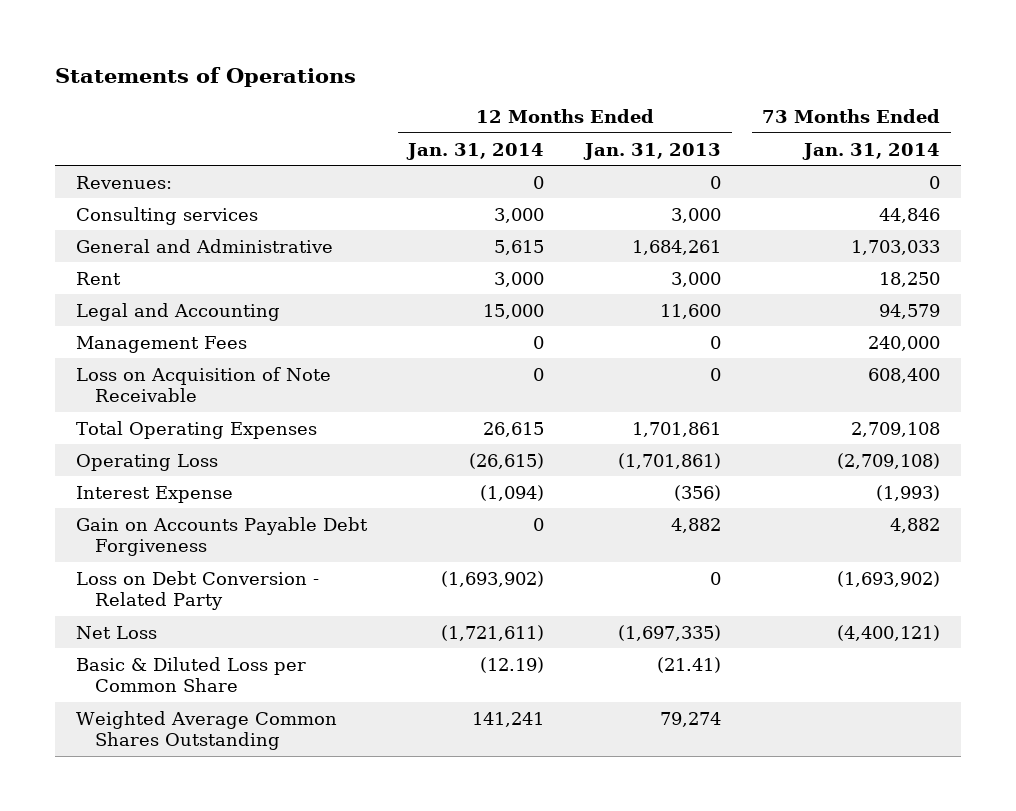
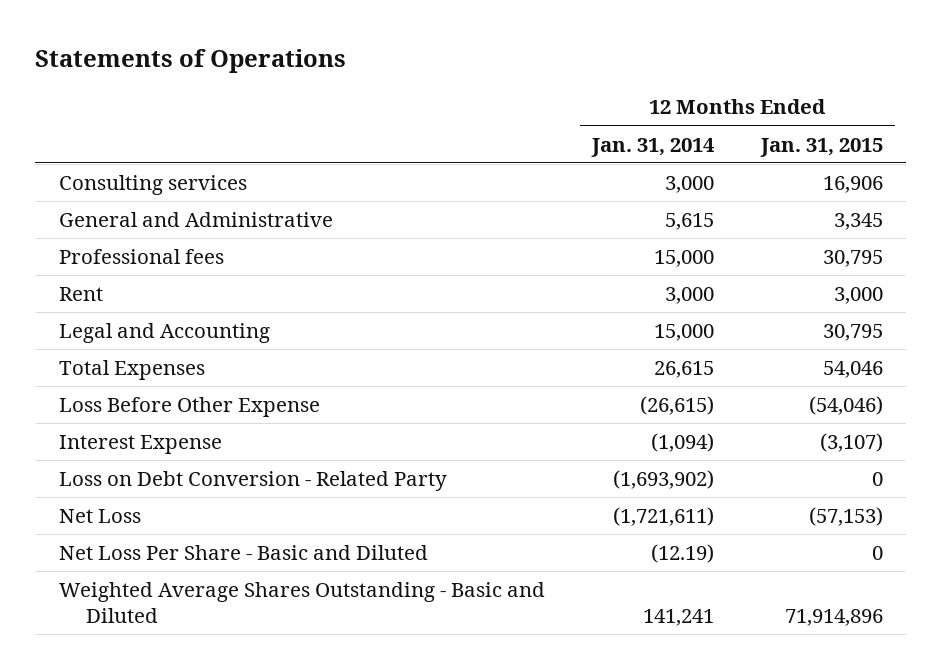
- | 12 Months Ended Jan. 31, 2014 | 12 Months Ended Jan. 31, 2013 | 73 Months Ended Jan. 31, 2014
+ | 12 Months Ended Jan. 31, 2014 | 12 Months Ended Jan. 31, 2015
- Revenues: | 0 | 0 | 0
+ Professional fees | 15,000 | 30,795
- Management Fees | 0 | 0 | 240,000
- Loss on Acquisition of Note Receivable | 0 | 0 | 608,400
- Total Operating Expenses | 26,615 | 1,701,861 | 2,709,108
- Operating Loss | (26,615) | (1,701,861) | (2,709,108)
+ Total Expenses | 26,615 | 54,046
+ Loss Before Other Expense | (26,615) | (54,046)
- Gain on Accounts Payable Debt Forgiveness | 0 | 4,882 | 4,882
- Basic & Diluted Loss per Common Share | (12.19) | (21.41) |
- Weighted Average Common Shares Outstanding | 141,241 | 79,274 |
+ Net Loss Per Share - Basic and Diluted | (12.19) | 0
+ Weighted Average Shares Outstanding - Basic and Diluted | 141,241 | 71,914,896

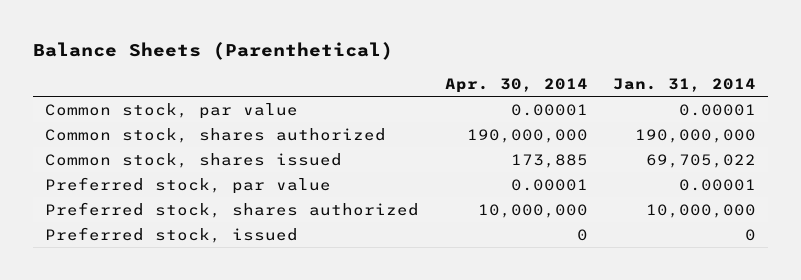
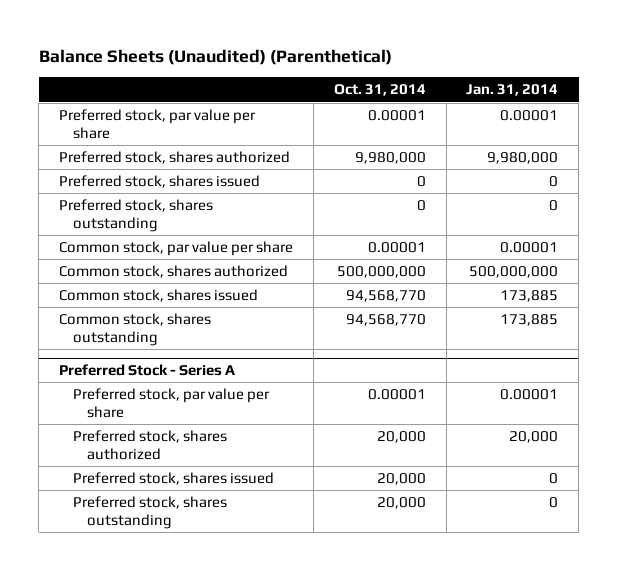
- Balance Sheets (Parenthetical)
+ Balance Sheets (Unaudited) (Parenthetical)
- | Apr. 30, 2014 | Jan. 31, 2014
+ | Oct. 31, 2014 | Jan. 31, 2014
- Common stock, par value | 0.00001 | 0.00001
- Common stock, shares authorized | 190,000,000 | 190,000,000
- Common stock, shares issued | 173,885 | 69,705,022
- Preferred stock, par value | 0.00001 | 0.00001
- Preferred stock, shares authorized | 10,000,000 | 10,000,000
- Preferred stock, issued | 0 | 0
+ Preferred stock, par value per share | 0.00001 | 0.00001
+ Preferred stock, shares authorized | 9,980,000 | 9,980,000
+ Preferred stock, shares issued | 0 | 0
+ Preferred stock, shares outstanding | 0 | 0
+ Common stock, par value per share | 0.00001 | 0.00001
+ Common stock, shares authorized | 500,000,000 | 500,000,000
+ Common stock, shares issued | 94,568,770 | 173,885
+ Common stock, shares outstanding | 94,568,770 | 173,885
+ Preferred Stock - Series A
+ Preferred stock, par value per share | 0.00001 | 0.00001
+ Preferred stock, shares authorized | 20,000 | 20,000
+ Preferred stock, shares issued | 20,000 | 0
+ Preferred stock, shares outstanding | 20,000 | 0

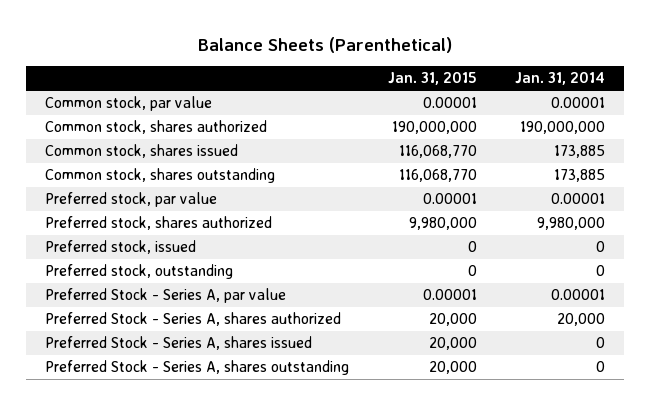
- Balance Sheets (Unaudited) (Parenthetical)
+ Balance Sheets (Parenthetical)
- | Oct. 31, 2014 | Jan. 31, 2014
+ | Jan. 31, 2015 | Jan. 31, 2014
- Preferred stock, par value per share | 0.00001 | 0.00001
- Preferred stock, shares issued | 0 | 0
- Preferred stock, shares outstanding | 0 | 0
- Common stock, par value per share | 0.00001 | 0.00001
- Common stock, shares authorized | 500,000,000 | 500,000,000
+ Common stock, par value | 0.00001 | 0.00001
+ Common stock, shares authorized | 190,000,000 | 190,000,000
- Preferred Stock - Series A
- Preferred stock, par value per share | 0.00001 | 0.00001
- Preferred stock, shares authorized | 20,000 | 20,000
- Preferred stock, shares issued | 20,000 | 0
- Preferred stock, shares outstanding | 20,000 | 0
+ Preferred stock, par value | 0.00001 | 0.00001
moved down: Preferred stock, shares authorized | 9,980,000 | 9,980,000
+ Preferred stock, issued | 0 | 0
+ Preferred stock, outstanding | 0 | 0
+ Preferred Stock - Series A, par value | 0.00001 | 0.00001
+ Preferred Stock - Series A, shares authorized | 20,000 | 20,000
+ Preferred Stock - Series A, shares issued | 20,000 | 0
+ Preferred Stock - Series A, shares outstanding | 20,000 | 0

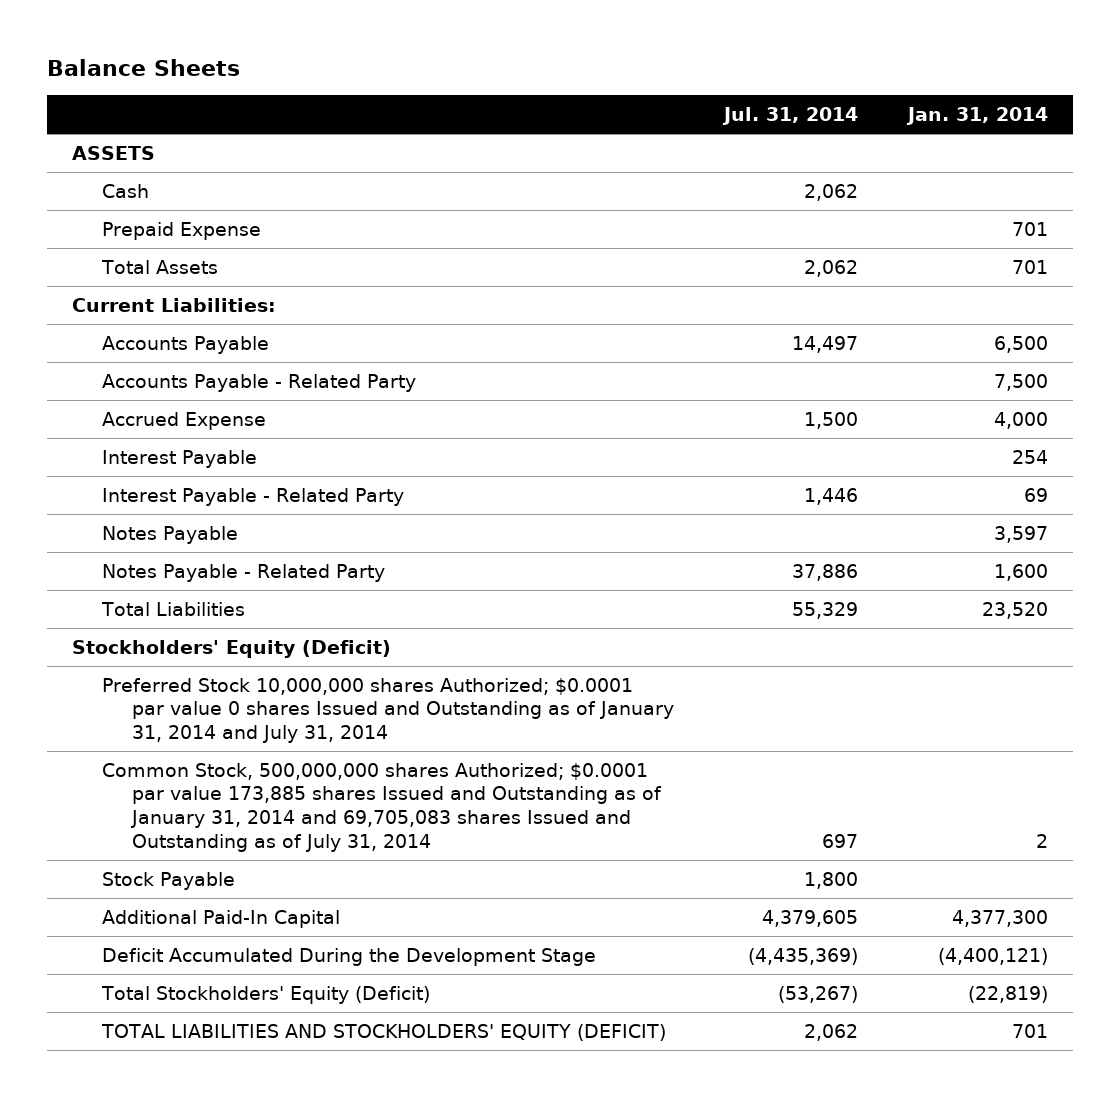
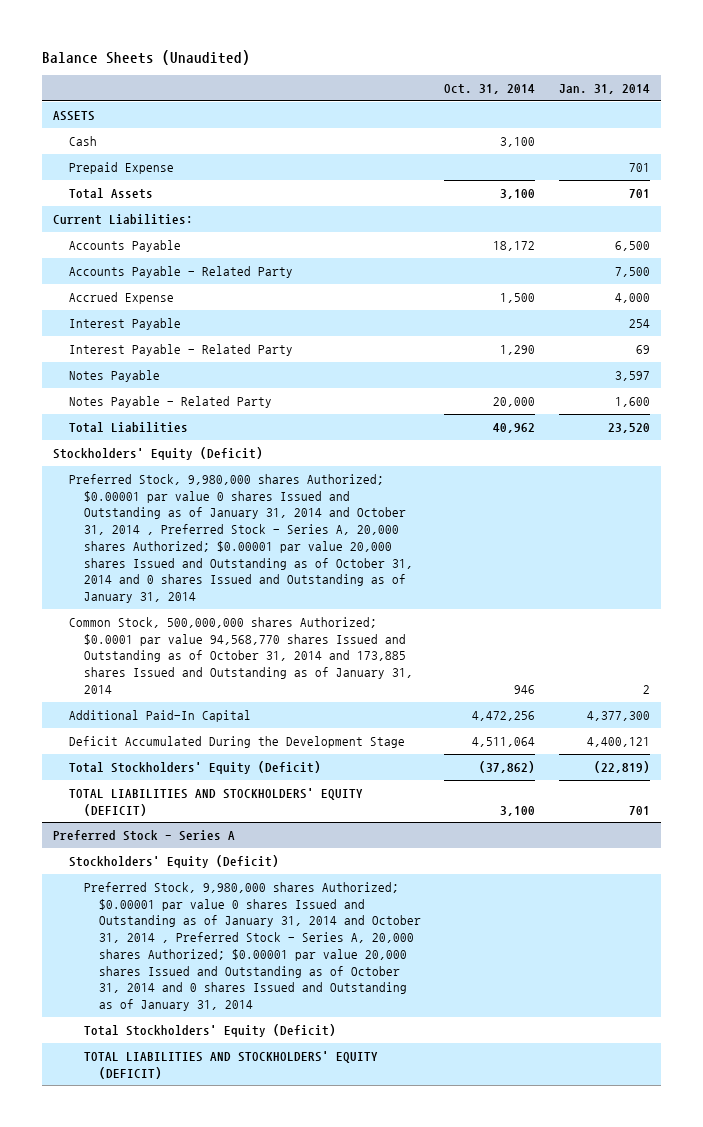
- Balance Sheets
+ Balance Sheets (Unaudited)
- | Jul. 31, 2014 | Jan. 31, 2014
+ | Oct. 31, 2014 | Jan. 31, 2014
- Preferred Stock 10,000,000 shares Authorized; $0.0001 par value 0 shares Issued and Outstanding as of January 31, 2014 and July 31, 2014
- Common Stock, 500,000,000 shares Authorized; $0.0001 par value 173,885 shares Issued and Outstanding as of January 31, 2014 and 69,705,083 shares Issued and Outstanding as of July 31, 2014 | 697 | 2
- Stock Payable | 1,800 |
+ Preferred Stock, 9,980,000 shares Authorized; $0.00001 par value 0 shares Issued and Outstanding as of January 31, 2014 and October 31, 2014 , Preferred Stock - Series A, 20,000 shares Authorized; $0.00001 par value 20,000 shares Issued and Outstanding as of October 31, 2014 and 0 shares Issued and Outstanding as of January 31, 2014
+ Common Stock, 500,000,000 shares Authorized; $0.0001 par value 94,568,770 shares Issued and Outstanding as of October 31, 2014 and 173,885 shares Issued and Outstanding as of January 31, 2014 | 946 | 2
- Deficit Accumulated During the Development Stage | (4,435,369) | (4,400,121)
+ Deficit Accumulated During the Development Stage | 4,511,064 | 4,400,121
+ Preferred Stock - Series A
+ Stockholders' Equity (Deficit)
+ Preferred Stock, 9,980,000 shares Authorized; $0.00001 par value 0 shares Issued and Outstanding as of January 31, 2014 and October 31, 2014 , Preferred Stock - Series A, 20,000 shares Authorized; $0.00001 par value 20,000 shares Issued and Outstanding as of October 31, 2014 and 0 shares Issued and Outstanding as of January 31, 2014
+ Total Stockholders' Equity (Deficit)
+ TOTAL LIABILITIES AND STOCKHOLDERS' EQUITY (DEFICIT)

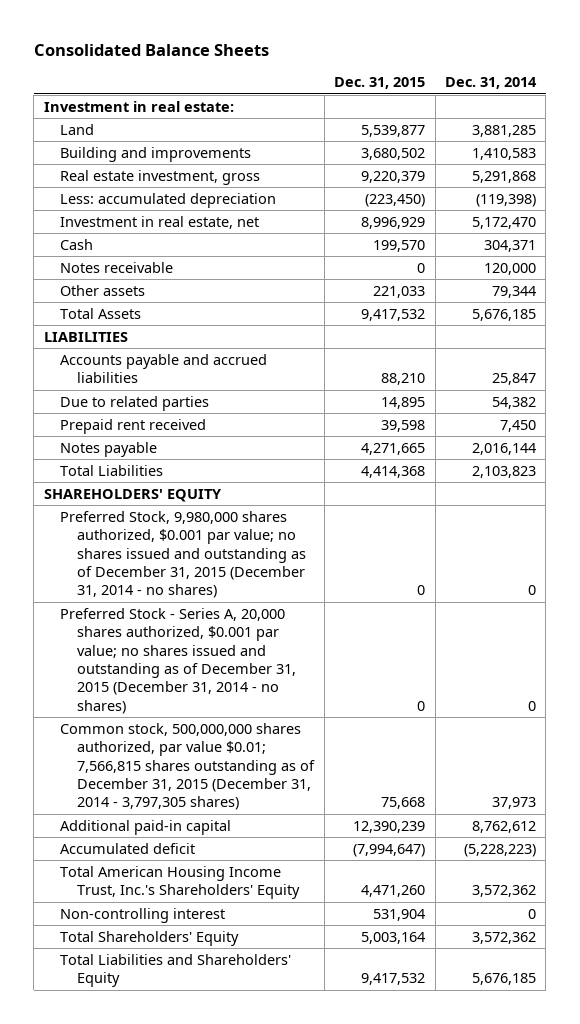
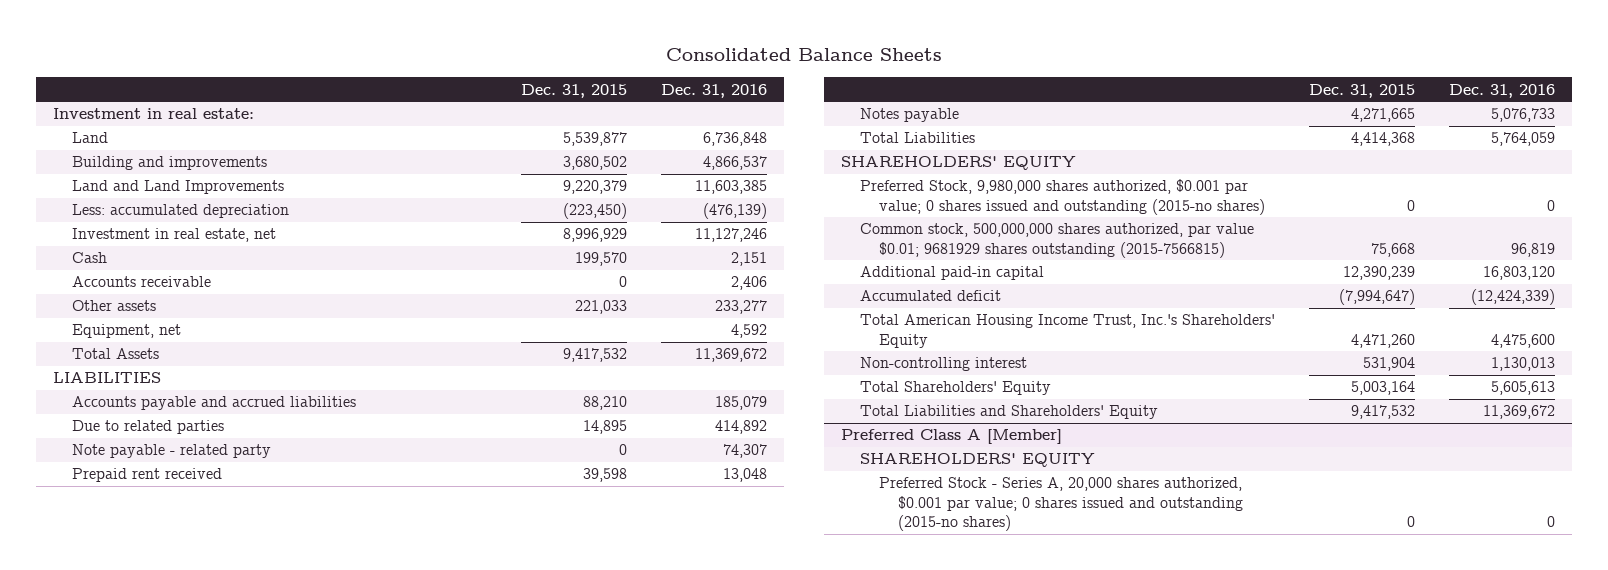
- | Dec. 31, 2015 | Dec. 31, 2014
+ | Dec. 31, 2015 | Dec. 31, 2016
- Real estate investment, gross | 9,220,379 | 5,291,868
+ Land and Land Improvements | 9,220,379 | 11,603,385
- Notes receivable | 0 | 120,000
+ Accounts receivable | 0 | 2,406
+ Equipment, net | | 4,592
+ Note payable - related party | 0 | 74,307
- Preferred Stock, 9,980,000 shares authorized, $0.001 par value; no shares issued and outstanding as of December 31, 2015 (December 31, 2014 - no shares) | 0 | 0
- Preferred Stock - Series A, 20,000 shares authorized, $0.001 par value; no shares issued and outstanding as of December 31, 2015 (December 31, 2014 - no shares) | 0 | 0
- Common stock, 500,000,000 shares authorized, par value $0.01; 7,566,815 shares outstanding as of December 31, 2015 (December 31, 2014 - 3,797,305 shares) | 75,668 | 37,973
+ Preferred Stock, 9,980,000 shares authorized, $0.001 par value; 0 shares issued and outstanding (2015-no shares) | 0 | 0
+ Common stock, 500,000,000 shares authorized, par value $0.01; 9681929 shares outstanding (2015-7566815) | 75,668 | 96,819
+ Preferred Class A [Member]
+ SHAREHOLDERS' EQUITY
+ Preferred Stock - Series A, 20,000 shares authorized, $0.001 par value; 0 shares issued and outstanding (2015-no shares) | 0 | 0

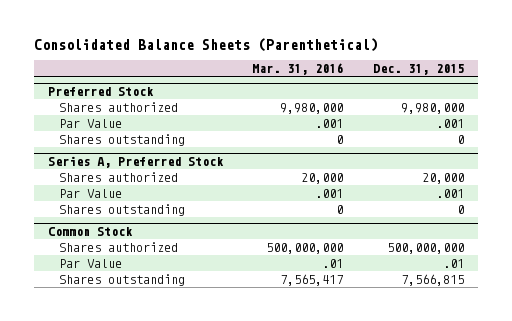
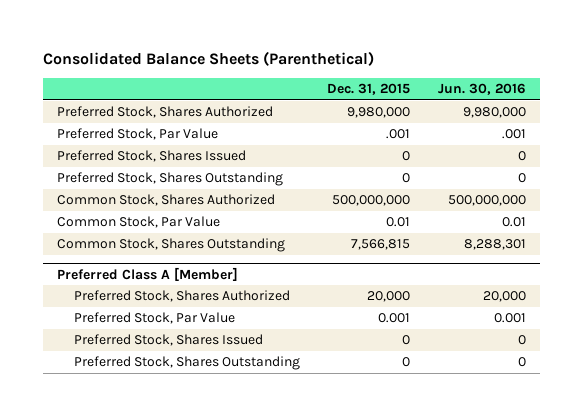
- | Mar. 31, 2016 | Dec. 31, 2015
+ | Dec. 31, 2015 | Jun. 30, 2016
- Preferred Stock
- Shares authorized | 9,980,000 | 9,980,000
- Par Value | .001 | .001
- Shares outstanding | 0 | 0
- Series A, Preferred Stock
- Shares authorized | 20,000 | 20,000
- Par Value | .001 | .001
- Shares outstanding | 0 | 0
- Common Stock
- Shares authorized | 500,000,000 | 500,000,000
- Par Value | .01 | .01
- Shares outstanding | 7,565,417 | 7,566,815
+ Preferred Stock, Shares Authorized | 9,980,000 | 9,980,000
+ Preferred Stock, Par Value | .001 | .001
+ Preferred Stock, Shares Issued | 0 | 0
+ Preferred Stock, Shares Outstanding | 0 | 0
+ Common Stock, Shares Authorized | 500,000,000 | 500,000,000
+ Common Stock, Par Value | 0.01 | 0.01
+ Common Stock, Shares Outstanding | 7,566,815 | 8,288,301
+ Preferred Class A [Member]
+ Preferred Stock, Shares Authorized | 20,000 | 20,000
+ Preferred Stock, Par Value | 0.001 | 0.001
+ Preferred Stock, Shares Issued | 0 | 0
+ Preferred Stock, Shares Outstanding | 0 | 0

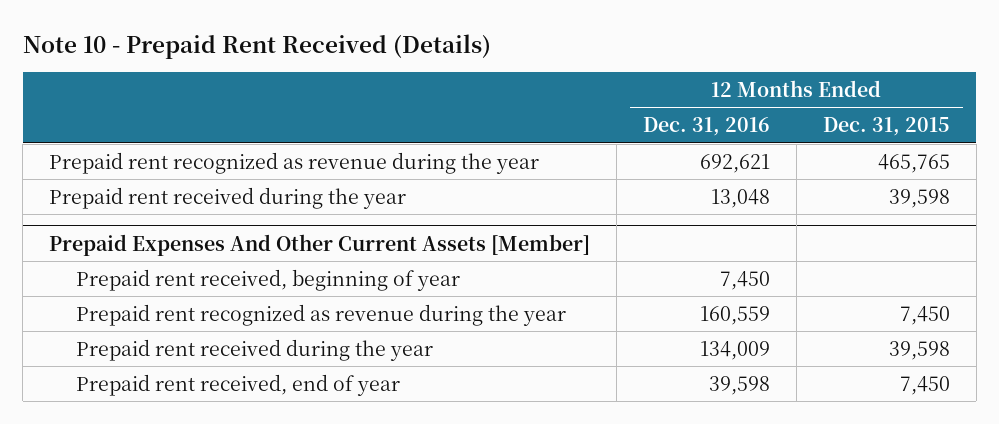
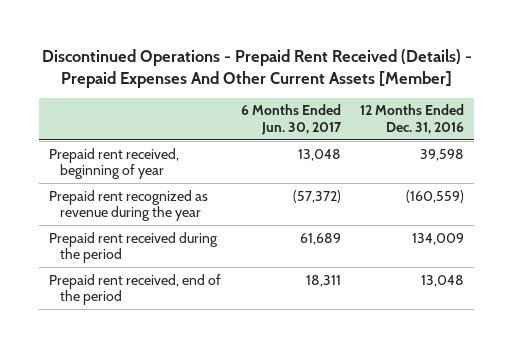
- Note 10 - Prepaid Rent Received (Details)
+ Discontinued Operations - Prepaid Rent Received (Details) - Prepaid Expenses And Other Current Assets [Member]
- | 12 Months Ended Dec. 31, 2016 | 12 Months Ended Dec. 31, 2015
+ | 6 Months Ended Jun. 30, 2017 | 12 Months Ended Dec. 31, 2016
- Prepaid rent recognized as revenue during the year | 692,621 | 465,765
- Prepaid rent received during the year | 13,048 | 39,598
- Prepaid Expenses And Other Current Assets [Member]
- Prepaid rent received, beginning of year | 7,450 |
- Prepaid rent recognized as revenue during the year | 160,559 | 7,450
- Prepaid rent received during the year | 134,009 | 39,598
- Prepaid rent received, end of year | 39,598 | 7,450
+ Prepaid rent received, beginning of year | 13,048 | 39,598
+ Prepaid rent recognized as revenue during the year | (57,372) | (160,559)
+ Prepaid rent received during the period | 61,689 | 134,009
+ Prepaid rent received, end of the period | 18,311 | 13,048

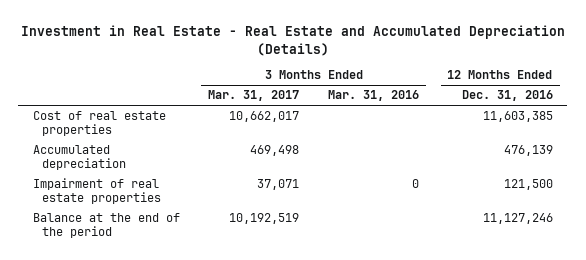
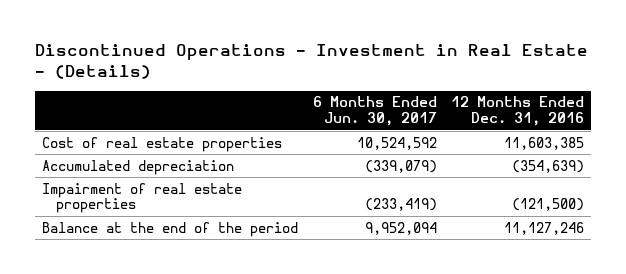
- Investment in Real Estate - Real Estate and Accumulated Depreciation (Details)
+ Discontinued Operations - Investment in Real Estate - (Details)
- | 3 Months Ended Mar. 31, 2017 | 3 Months Ended Mar. 31, 2016 | 12 Months Ended Dec. 31, 2016
+ | 6 Months Ended Jun. 30, 2017 | 12 Months Ended Dec. 31, 2016
- Accumulated depreciation | 469,498 | | 476,139
- Impairment of real estate properties | 37,071 | 0 | 121,500
+ Accumulated depreciation | (339,079) | (354,639)
+ Impairment of real estate properties | (233,419) | (121,500)

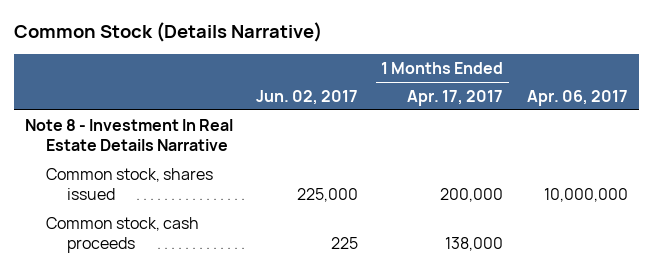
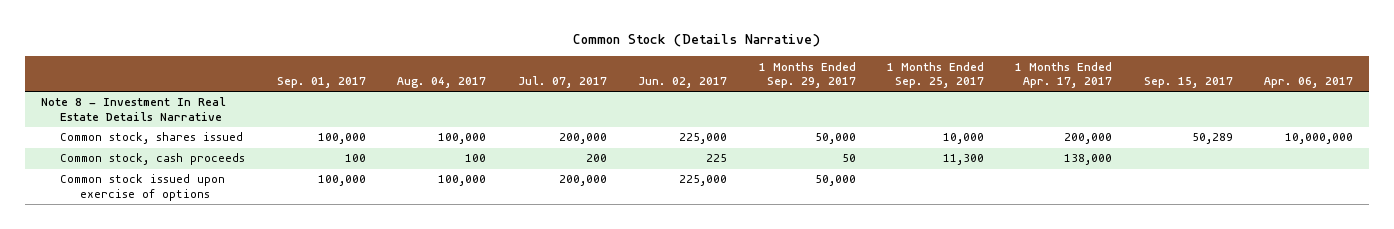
- | Jun. 02, 2017 | 1 Months Ended Apr. 17, 2017 | Apr. 06, 2017
+ | Sep. 01, 2017 | Aug. 04, 2017 | Jul. 07, 2017 | Jun. 02, 2017 | 1 Months Ended Sep. 29, 2017 | 1 Months Ended Sep. 25, 2017 | 1 Months Ended Apr. 17, 2017 | Sep. 15, 2017 | Apr. 06, 2017
+ Common stock issued upon exercise of options | 100,000 | 100,000 | 200,000 | 225,000 | 50,000 | | | |

